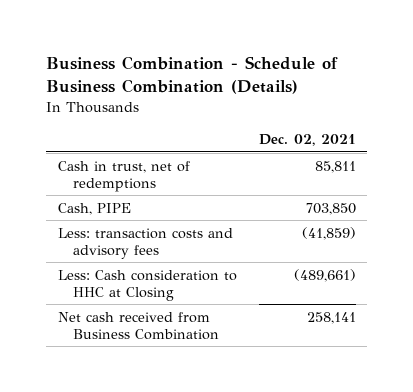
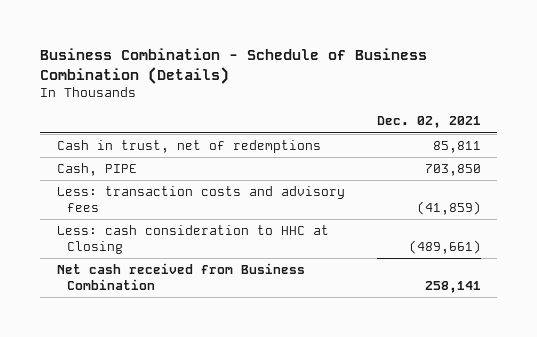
- Less: Cash consideration to HHC at Closing | (489,661)
+ Less: cash consideration to HHC at Closing | (489,661)

